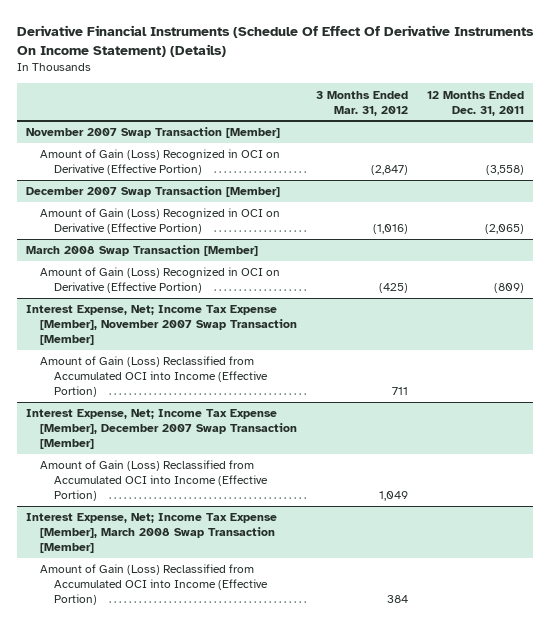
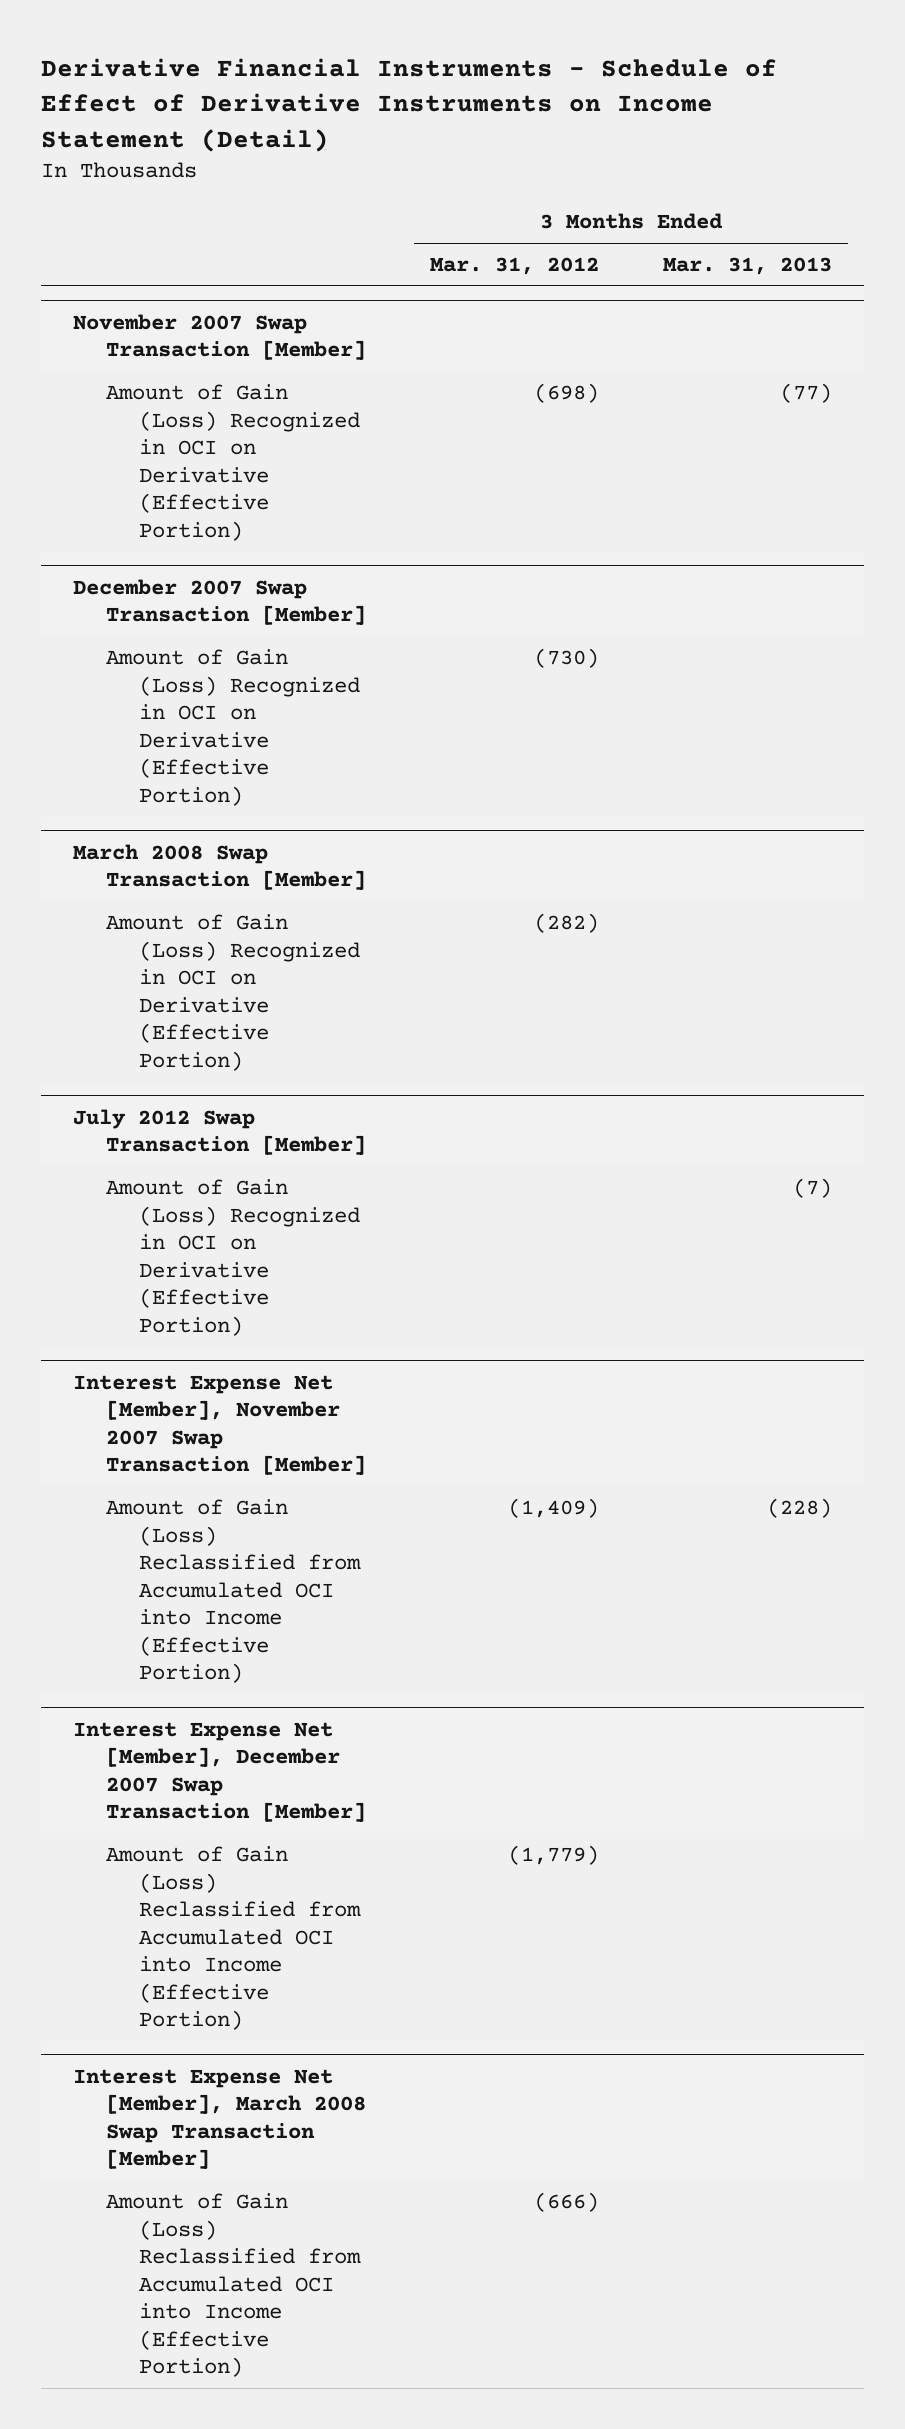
- Derivative Financial Instruments (Schedule Of Effect Of Derivative Instruments On Income Statement) (Details)
+ Derivative Financial Instruments - Schedule of Effect of Derivative Instruments on Income Statement (Detail)
- | 3 Months Ended Mar. 31, 2012 | 12 Months Ended Dec. 31, 2011
+ | 3 Months Ended Mar. 31, 2012 | 3 Months Ended Mar. 31, 2013
@ November 2007 Swap Transaction [Member]
- Amount of Gain (Loss) Recognized in OCI on Derivative (Effective Portion) | (2,847) | (3,558)
+ Amount of Gain (Loss) Recognized in OCI on Derivative (Effective Portion) | (698) | (77)
@ December 2007 Swap Transaction [Member]
- Amount of Gain (Loss) Recognized in OCI on Derivative (Effective Portion) | (1,016) | (2,065)
+ Amount of Gain (Loss) Recognized in OCI on Derivative (Effective Portion) | (730) |
@ March 2008 Swap Transaction [Member]
- Amount of Gain (Loss) Recognized in OCI on Derivative (Effective Portion) | (425) | (809)
- Interest Expense, Net; Income Tax Expense [Member], November 2007 Swap Transaction [Member]
- Amount of Gain (Loss) Reclassified from Accumulated OCI into Income (Effective Portion) | 711 |
- Interest Expense, Net; Income Tax Expense [Member], December 2007 Swap Transaction [Member]
- Amount of Gain (Loss) Reclassified from Accumulated OCI into Income (Effective Portion) | 1,049 |
- Interest Expense, Net; Income Tax Expense [Member], March 2008 Swap Transaction [Member]
- Amount of Gain (Loss) Reclassified from Accumulated OCI into Income (Effective Portion) | 384 |
@ March 2008 Swap Transaction [Member]
+ Amount of Gain (Loss) Recognized in OCI on Derivative (Effective Portion) | (282) |
+ July 2012 Swap Transaction [Member]
+ Amount of Gain (Loss) Recognized in OCI on Derivative (Effective Portion) | | (7)
+ Interest Expense Net [Member], November 2007 Swap Transaction [Member]
+ Amount of Gain (Loss) Reclassified from Accumulated OCI into Income (Effective Portion) | (1,409) | (228)
+ Interest Expense Net [Member], December 2007 Swap Transaction [Member]
+ Amount of Gain (Loss) Reclassified from Accumulated OCI into Income (Effective Portion) | (1,779) |
+ Interest Expense Net [Member], March 2008 Swap Transaction [Member]
+ Amount of Gain (Loss) Reclassified from Accumulated OCI into Income (Effective Portion) | (666) |

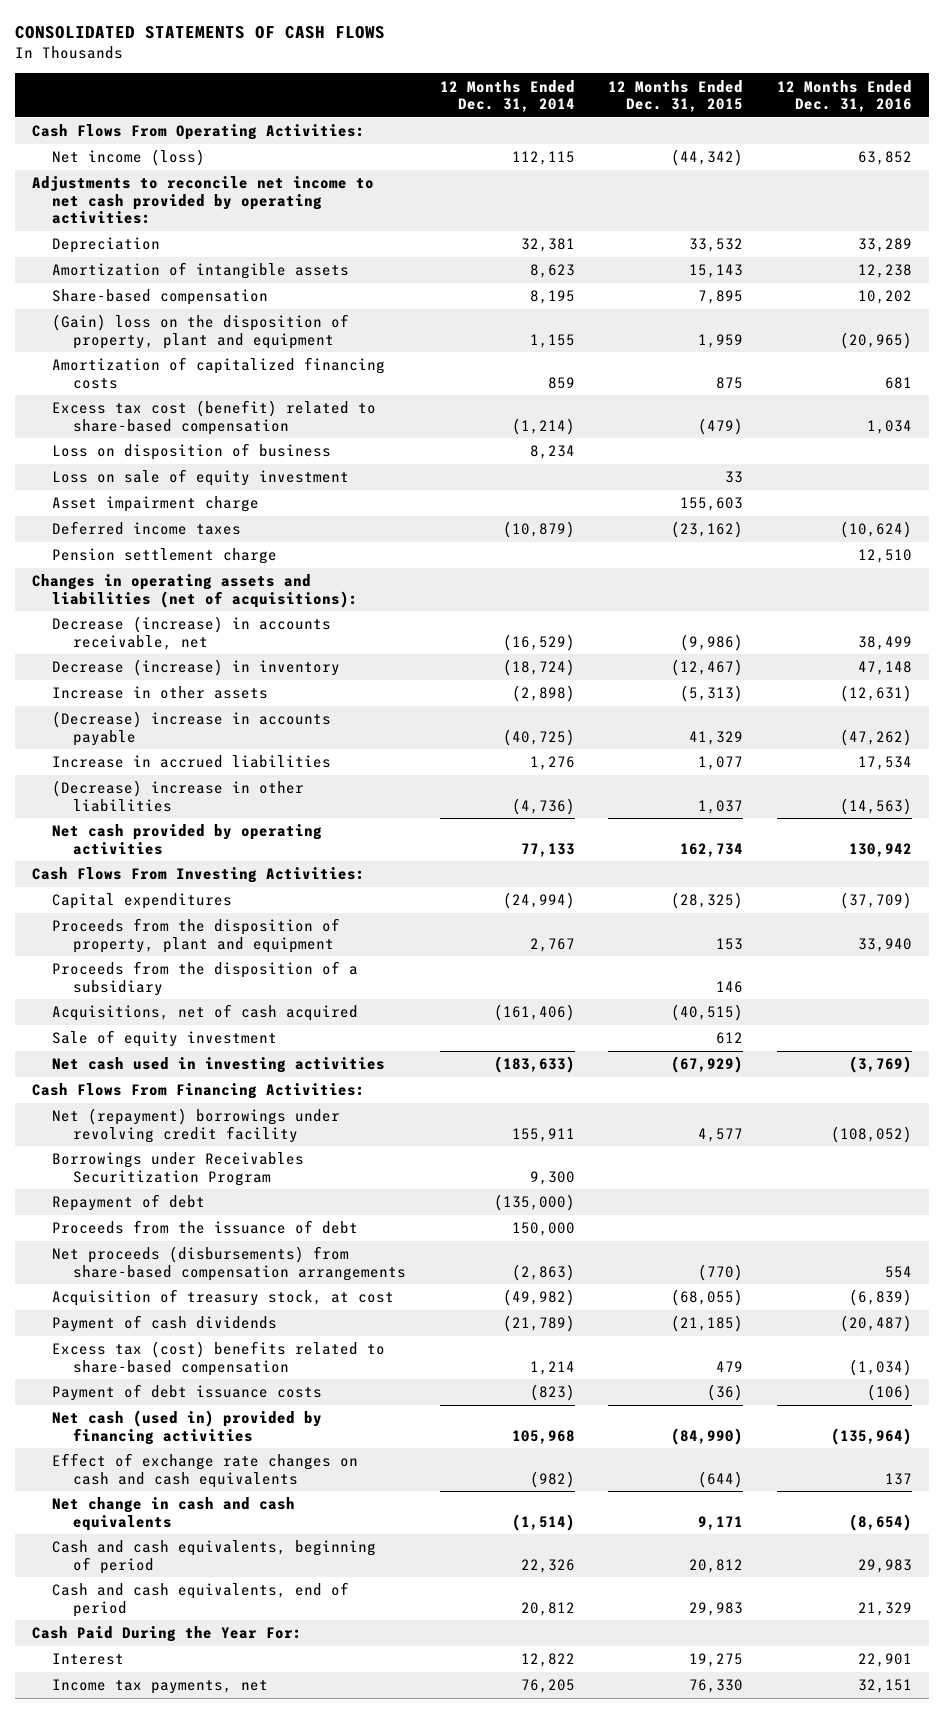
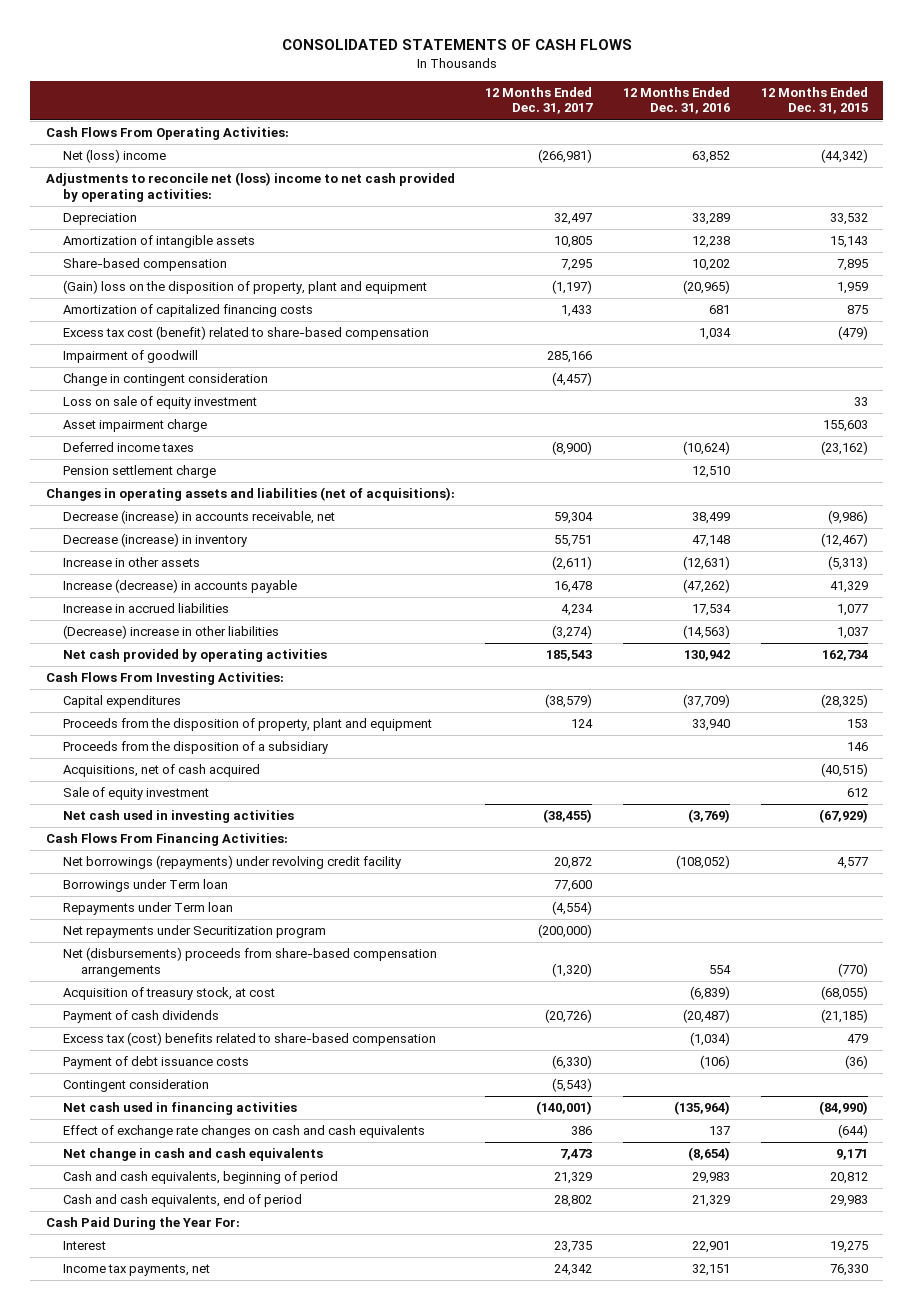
- | 12 Months Ended Dec. 31, 2014 | 12 Months Ended Dec. 31, 2015 | 12 Months Ended Dec. 31, 2016
+ | 12 Months Ended Dec. 31, 2017 | 12 Months Ended Dec. 31, 2016 | 12 Months Ended Dec. 31, 2015
- Net income (loss) | 112,115 | (44,342) | 63,852
- Adjustments to reconcile net income to net cash provided by operating activities:
+ Net (loss) income | (266,981) | 63,852 | (44,342)
+ Adjustments to reconcile net (loss) income to net cash provided by operating activities:
- Loss on disposition of business | 8,234 | |
+ Impairment of goodwill | 285,166 | |
+ Change in contingent consideration | (4,457) | |
- (Decrease) increase in accounts payable | (40,725) | 41,329 | (47,262)
+ Increase (decrease) in accounts payable | 16,478 | (47,262) | 41,329
- Net (repayment) borrowings under revolving credit facility | 155,911 | 4,577 | (108,052)
- Borrowings under Receivables Securitization Program | 9,300 | |
- Repayment of debt | (135,000) | |
- Proceeds from the issuance of debt | 150,000 | |
- Net proceeds (disbursements) from share-based compensation arrangements | (2,863) | (770) | 554
+ Net borrowings (repayments) under revolving credit facility | 20,872 | (108,052) | 4,577
+ Borrowings under Term loan | 77,600 | |
+ Repayments under Term loan | (4,554) | |
+ Net repayments under Securitization program | (200,000) | |
+ Net (disbursements) proceeds from share-based compensation arrangements | (1,320) | 554 | (770)
- Net cash (used in) provided by financing activities | 105,968 | (84,990) | (135,964)
+ Contingent consideration | (5,543) | |
+ Net cash used in financing activities | (140,001) | (135,964) | (84,990)

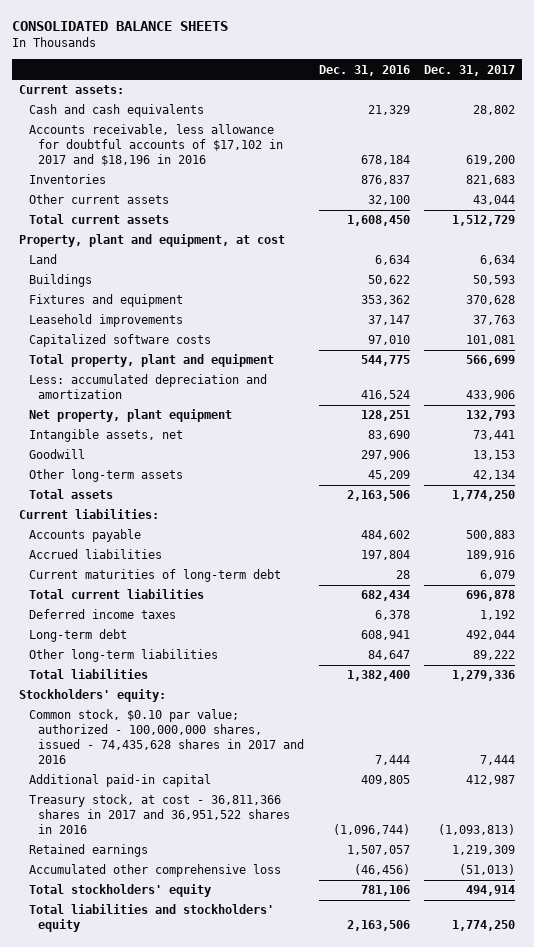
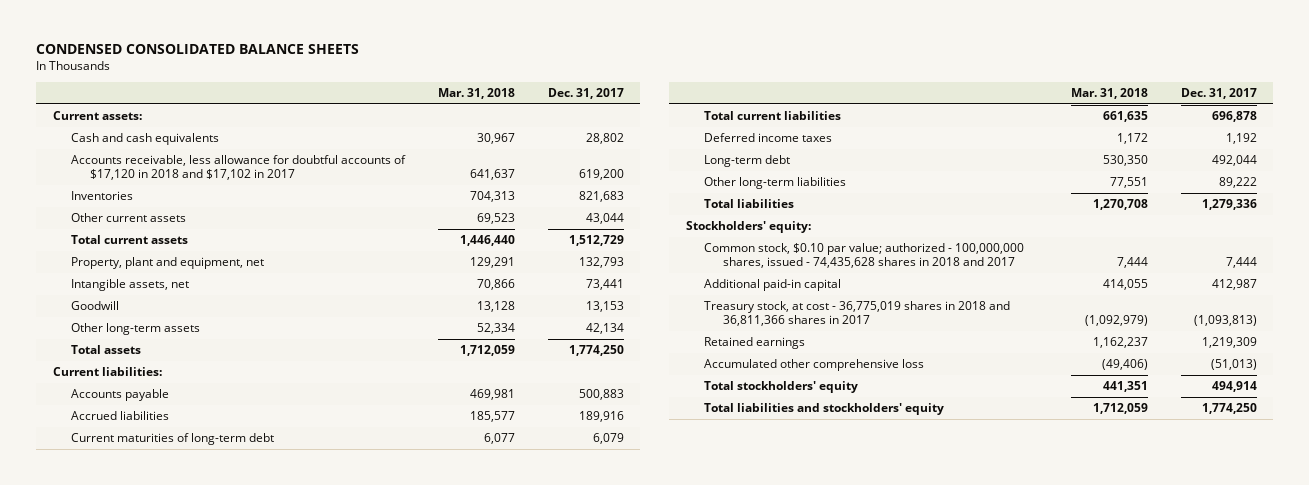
- CONSOLIDATED BALANCE SHEETS
+ CONDENSED CONSOLIDATED BALANCE SHEETS
- | Dec. 31, 2016 | Dec. 31, 2017
+ | Mar. 31, 2018 | Dec. 31, 2017
- Accounts receivable, less allowance for doubtful accounts of $17,102 in 2017 and $18,196 in 2016 | 678,184 | 619,200
+ Accounts receivable, less allowance for doubtful accounts of $17,120 in 2018 and $17,102 in 2017 | 641,637 | 619,200
- Property, plant and equipment, at cost
- Land | 6,634 | 6,634
- Buildings | 50,622 | 50,593
- Fixtures and equipment | 353,362 | 370,628
- Leasehold improvements | 37,147 | 37,763
- Capitalized software costs | 97,010 | 101,081
- Total property, plant and equipment | 544,775 | 566,699
- Less: accumulated depreciation and amortization | 416,524 | 433,906
- Net property, plant equipment | 128,251 | 132,793
+ Property, plant and equipment, net | 129,291 | 132,793
- Common stock, $0.10 par value; authorized - 100,000,000 shares, issued - 74,435,628 shares in 2017 and 2016 | 7,444 | 7,444
+ Common stock, $0.10 par value; authorized - 100,000,000 shares, issued - 74,435,628 shares in 2018 and 2017 | 7,444 | 7,444
- Treasury stock, at cost - 36,811,366 shares in 2017 and 36,951,522 shares in 2016 | (1,096,744) | (1,093,813)
+ Treasury stock, at cost - 36,775,019 shares in 2018 and 36,811,366 shares in 2017 | (1,092,979) | (1,093,813)

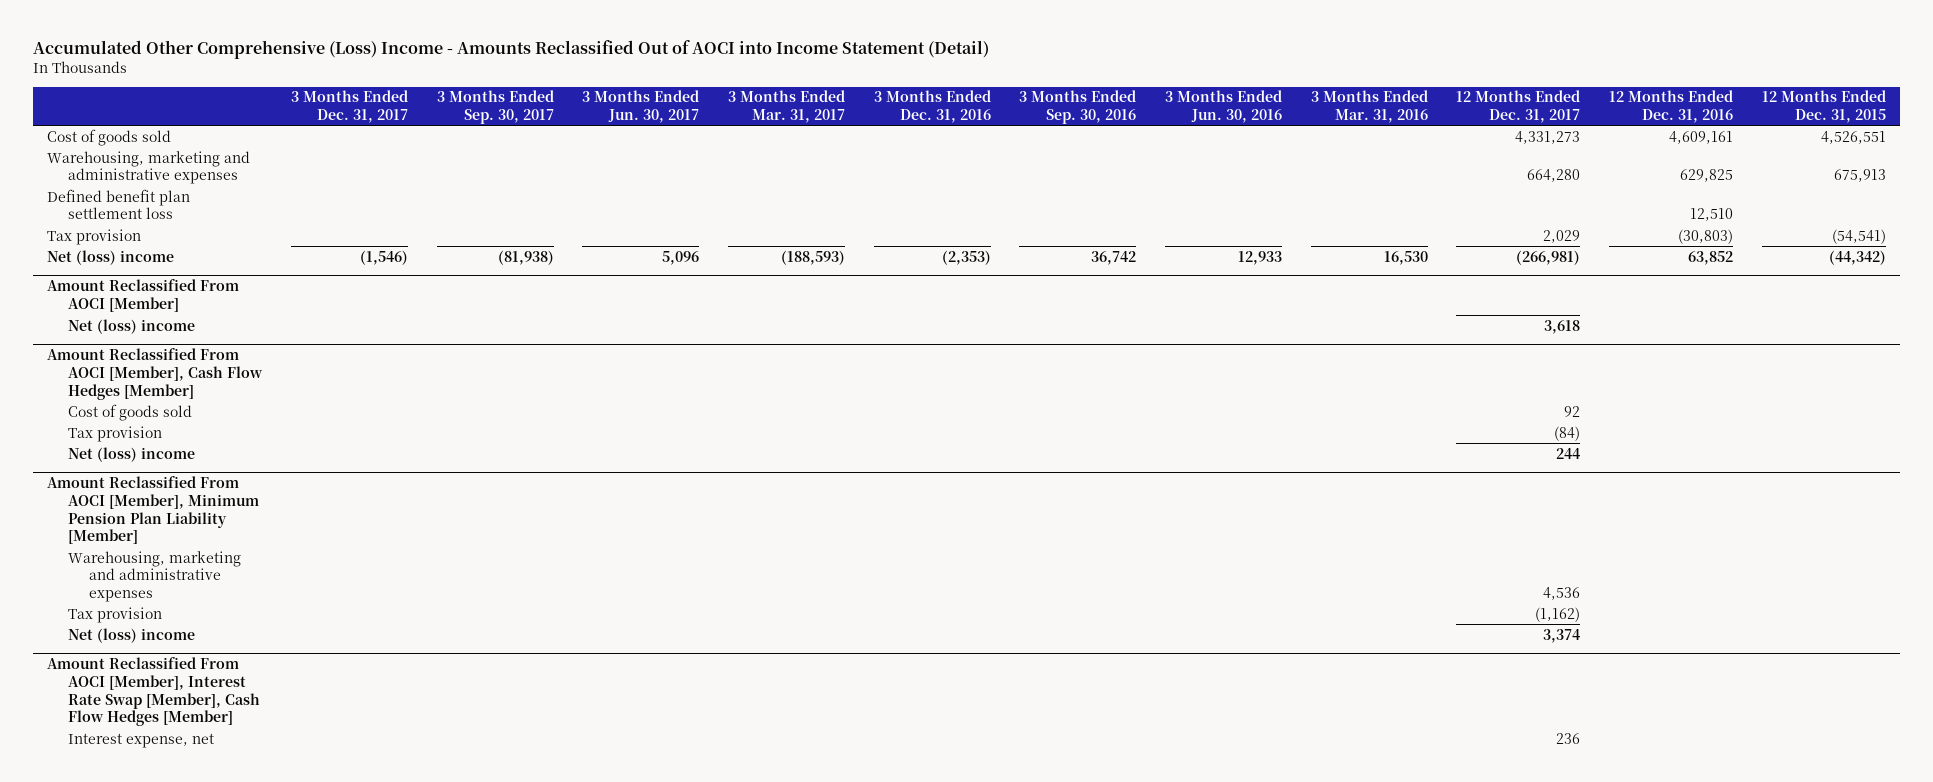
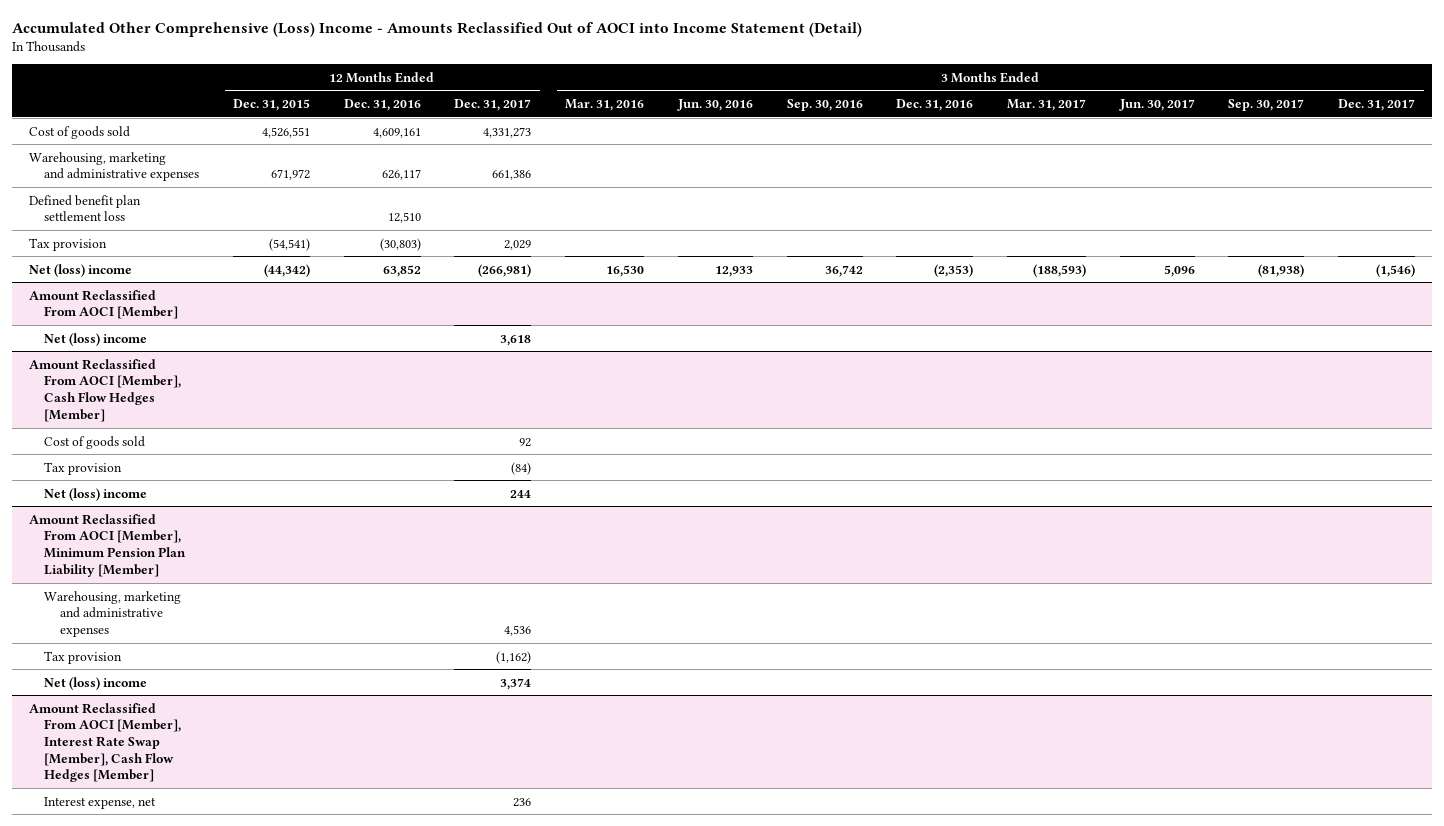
- | 3 Months Ended Dec. 31, 2017 | 3 Months Ended Sep. 30, 2017 | 3 Months Ended Jun. 30, 2017 | 3 Months Ended Mar. 31, 2017 | 3 Months Ended Dec. 31, 2016 | 3 Months Ended Sep. 30, 2016 | 3 Months Ended Jun. 30, 2016 | 3 Months Ended Mar. 31, 2016 | 12 Months Ended Dec. 31, 2017 | 12 Months Ended Dec. 31, 2016 | 12 Months Ended Dec. 31, 2015
+ | 12 Months Ended Dec. 31, 2015 | 12 Months Ended Dec. 31, 2016 | 12 Months Ended Dec. 31, 2017 | 3 Months Ended Mar. 31, 2016 | 3 Months Ended Jun. 30, 2016 | 3 Months Ended Sep. 30, 2016 | 3 Months Ended Dec. 31, 2016 | 3 Months Ended Mar. 31, 2017 | 3 Months Ended Jun. 30, 2017 | 3 Months Ended Sep. 30, 2017 | 3 Months Ended Dec. 31, 2017
- Warehousing, marketing and administrative expenses | | | | | | | | | 664,280 | 629,825 | 675,913
+ Warehousing, marketing and administrative expenses | 671,972 | 626,117 | 661,386 | | | | | | | |

